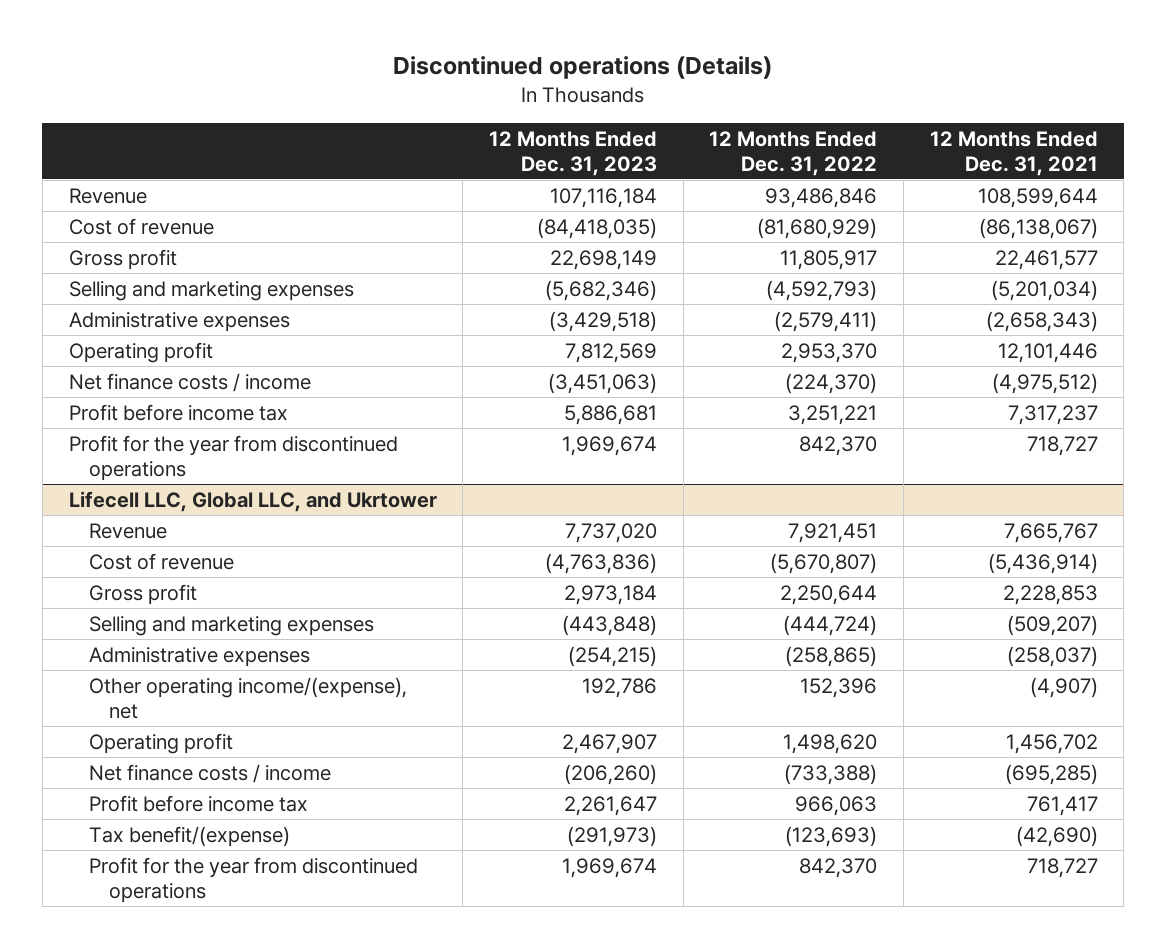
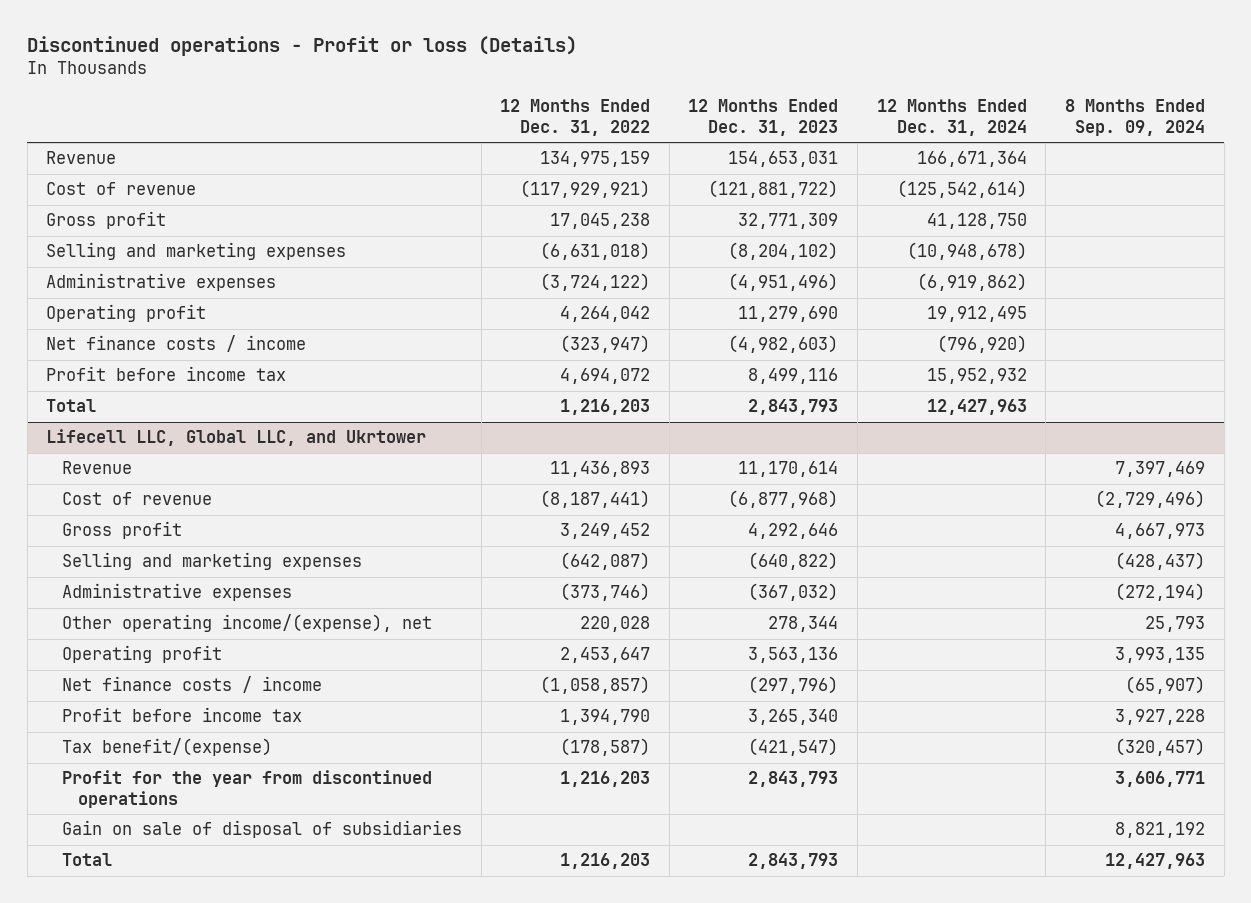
- Discontinued operations (Details)
+ Discontinued operations - Profit or loss (Details)
- | 12 Months Ended Dec. 31, 2023 | 12 Months Ended Dec. 31, 2022 | 12 Months Ended Dec. 31, 2021
+ | 12 Months Ended Dec. 31, 2022 | 12 Months Ended Dec. 31, 2023 | 12 Months Ended Dec. 31, 2024 | 8 Months Ended Sep. 09, 2024
- Revenue | 107,116,184 | 93,486,846 | 108,599,644
- Cost of revenue | (84,418,035) | (81,680,929) | (86,138,067)
- Gross profit | 22,698,149 | 11,805,917 | 22,461,577
- Selling and marketing expenses | (5,682,346) | (4,592,793) | (5,201,034)
- Administrative expenses | (3,429,518) | (2,579,411) | (2,658,343)
- Operating profit | 7,812,569 | 2,953,370 | 12,101,446
- Net finance costs / income | (3,451,063) | (224,370) | (4,975,512)
- Profit before income tax | 5,886,681 | 3,251,221 | 7,317,237
- Profit for the year from discontinued operations | 1,969,674 | 842,370 | 718,727
+ Revenue | 134,975,159 | 154,653,031 | 166,671,364 |
+ Cost of revenue | (117,929,921) | (121,881,722) | (125,542,614) |
+ Gross profit | 17,045,238 | 32,771,309 | 41,128,750 |
+ Selling and marketing expenses | (6,631,018) | (8,204,102) | (10,948,678) |
+ Administrative expenses | (3,724,122) | (4,951,496) | (6,919,862) |
+ Operating profit | 4,264,042 | 11,279,690 | 19,912,495 |
+ Net finance costs / income | (323,947) | (4,982,603) | (796,920) |
+ Profit before income tax | 4,694,072 | 8,499,116 | 15,952,932 |
+ Total | 1,216,203 | 2,843,793 | 12,427,963 |
@ Lifecell LLC, Global LLC, and Ukrtower
- Revenue | 7,737,020 | 7,921,451 | 7,665,767
- Cost of revenue | (4,763,836) | (5,670,807) | (5,436,914)
- Gross profit | 2,973,184 | 2,250,644 | 2,228,853
- Selling and marketing expenses | (443,848) | (444,724) | (509,207)
- Administrative expenses | (254,215) | (258,865) | (258,037)
- Other operating income/(expense), net | 192,786 | 152,396 | (4,907)
- Operating profit | 2,467,907 | 1,498,620 | 1,456,702
- Net finance costs / income | (206,260) | (733,388) | (695,285)
- Profit before income tax | 2,261,647 | 966,063 | 761,417
- Tax benefit/(expense) | (291,973) | (123,693) | (42,690)
- Profit for the year from discontinued operations | 1,969,674 | 842,370 | 718,727
+ Revenue | 11,436,893 | 11,170,614 | | 7,397,469
+ Cost of revenue | (8,187,441) | (6,877,968) | | (2,729,496)
+ Gross profit | 3,249,452 | 4,292,646 | | 4,667,973
+ Selling and marketing expenses | (642,087) | (640,822) | | (428,437)
+ Administrative expenses | (373,746) | (367,032) | | (272,194)
+ Other operating income/(expense), net | 220,028 | 278,344 | | 25,793
+ Operating profit | 2,453,647 | 3,563,136 | | 3,993,135
+ Net finance costs / income | (1,058,857) | (297,796) | | (65,907)
+ Profit before income tax | 1,394,790 | 3,265,340 | | 3,927,228
+ Tax benefit/(expense) | (178,587) | (421,547) | | (320,457)
+ Profit for the year from discontinued operations | 1,216,203 | 2,843,793 | | 3,606,771
+ Gain on sale of disposal of subsidiaries | | | | 8,821,192
+ Total | 1,216,203 | 2,843,793 | | 12,427,963

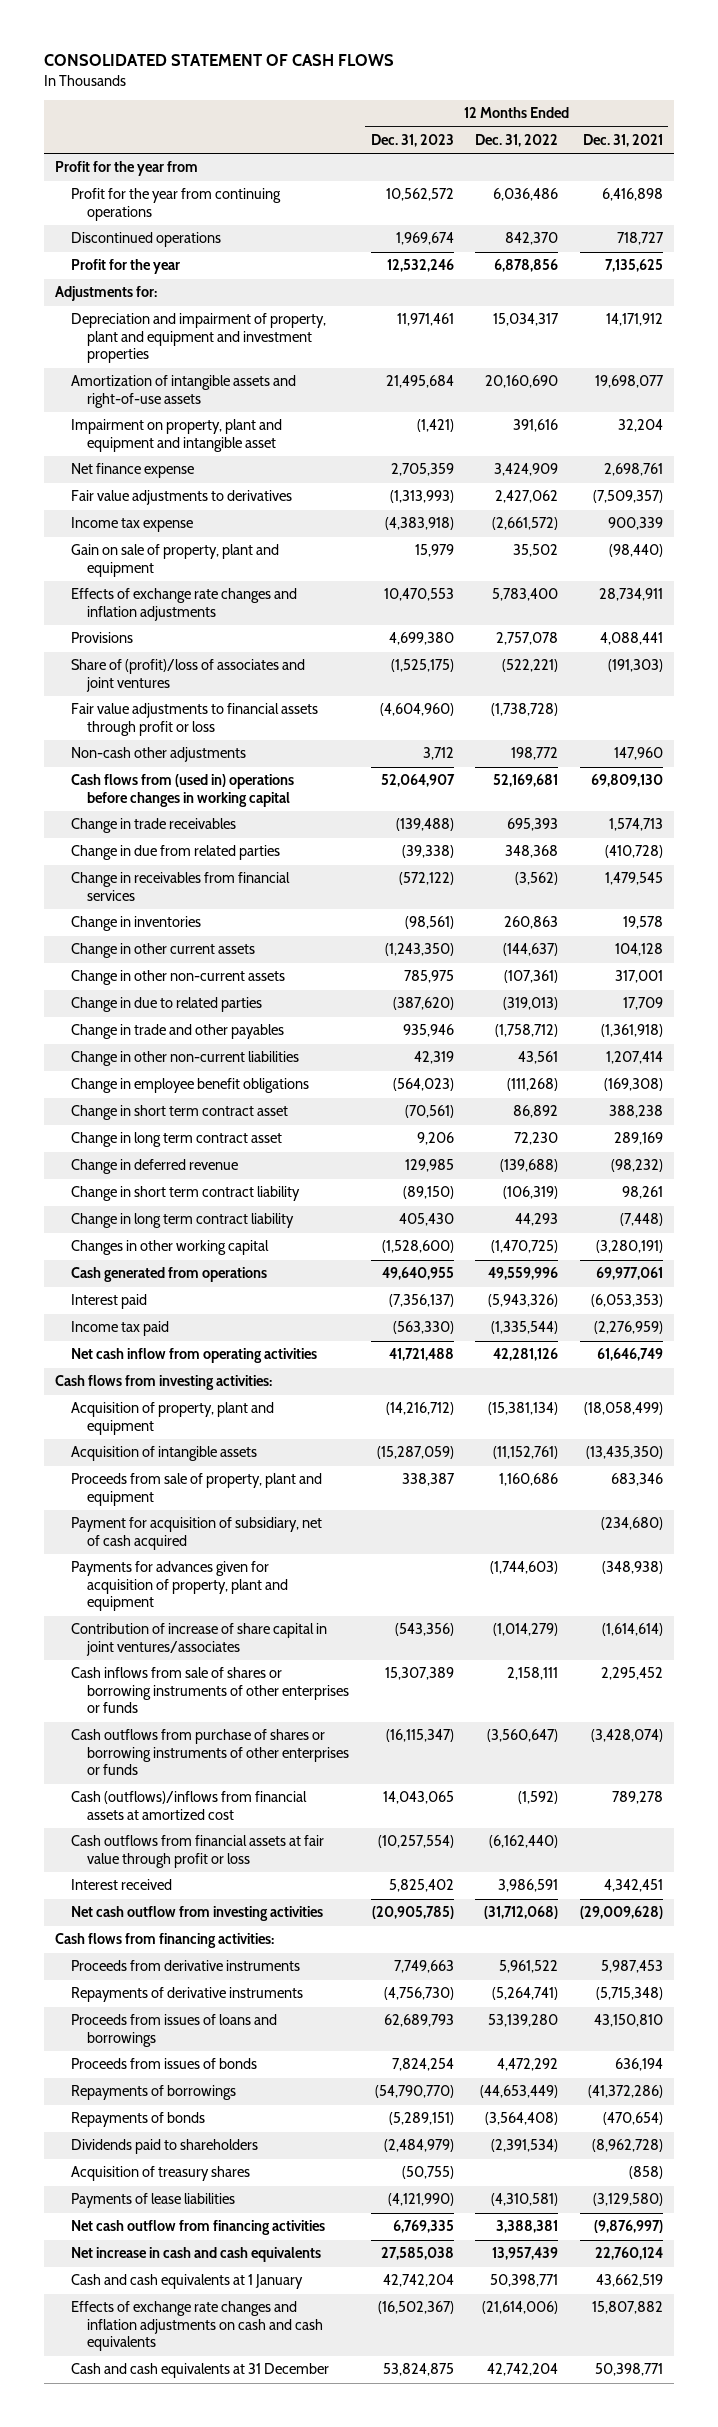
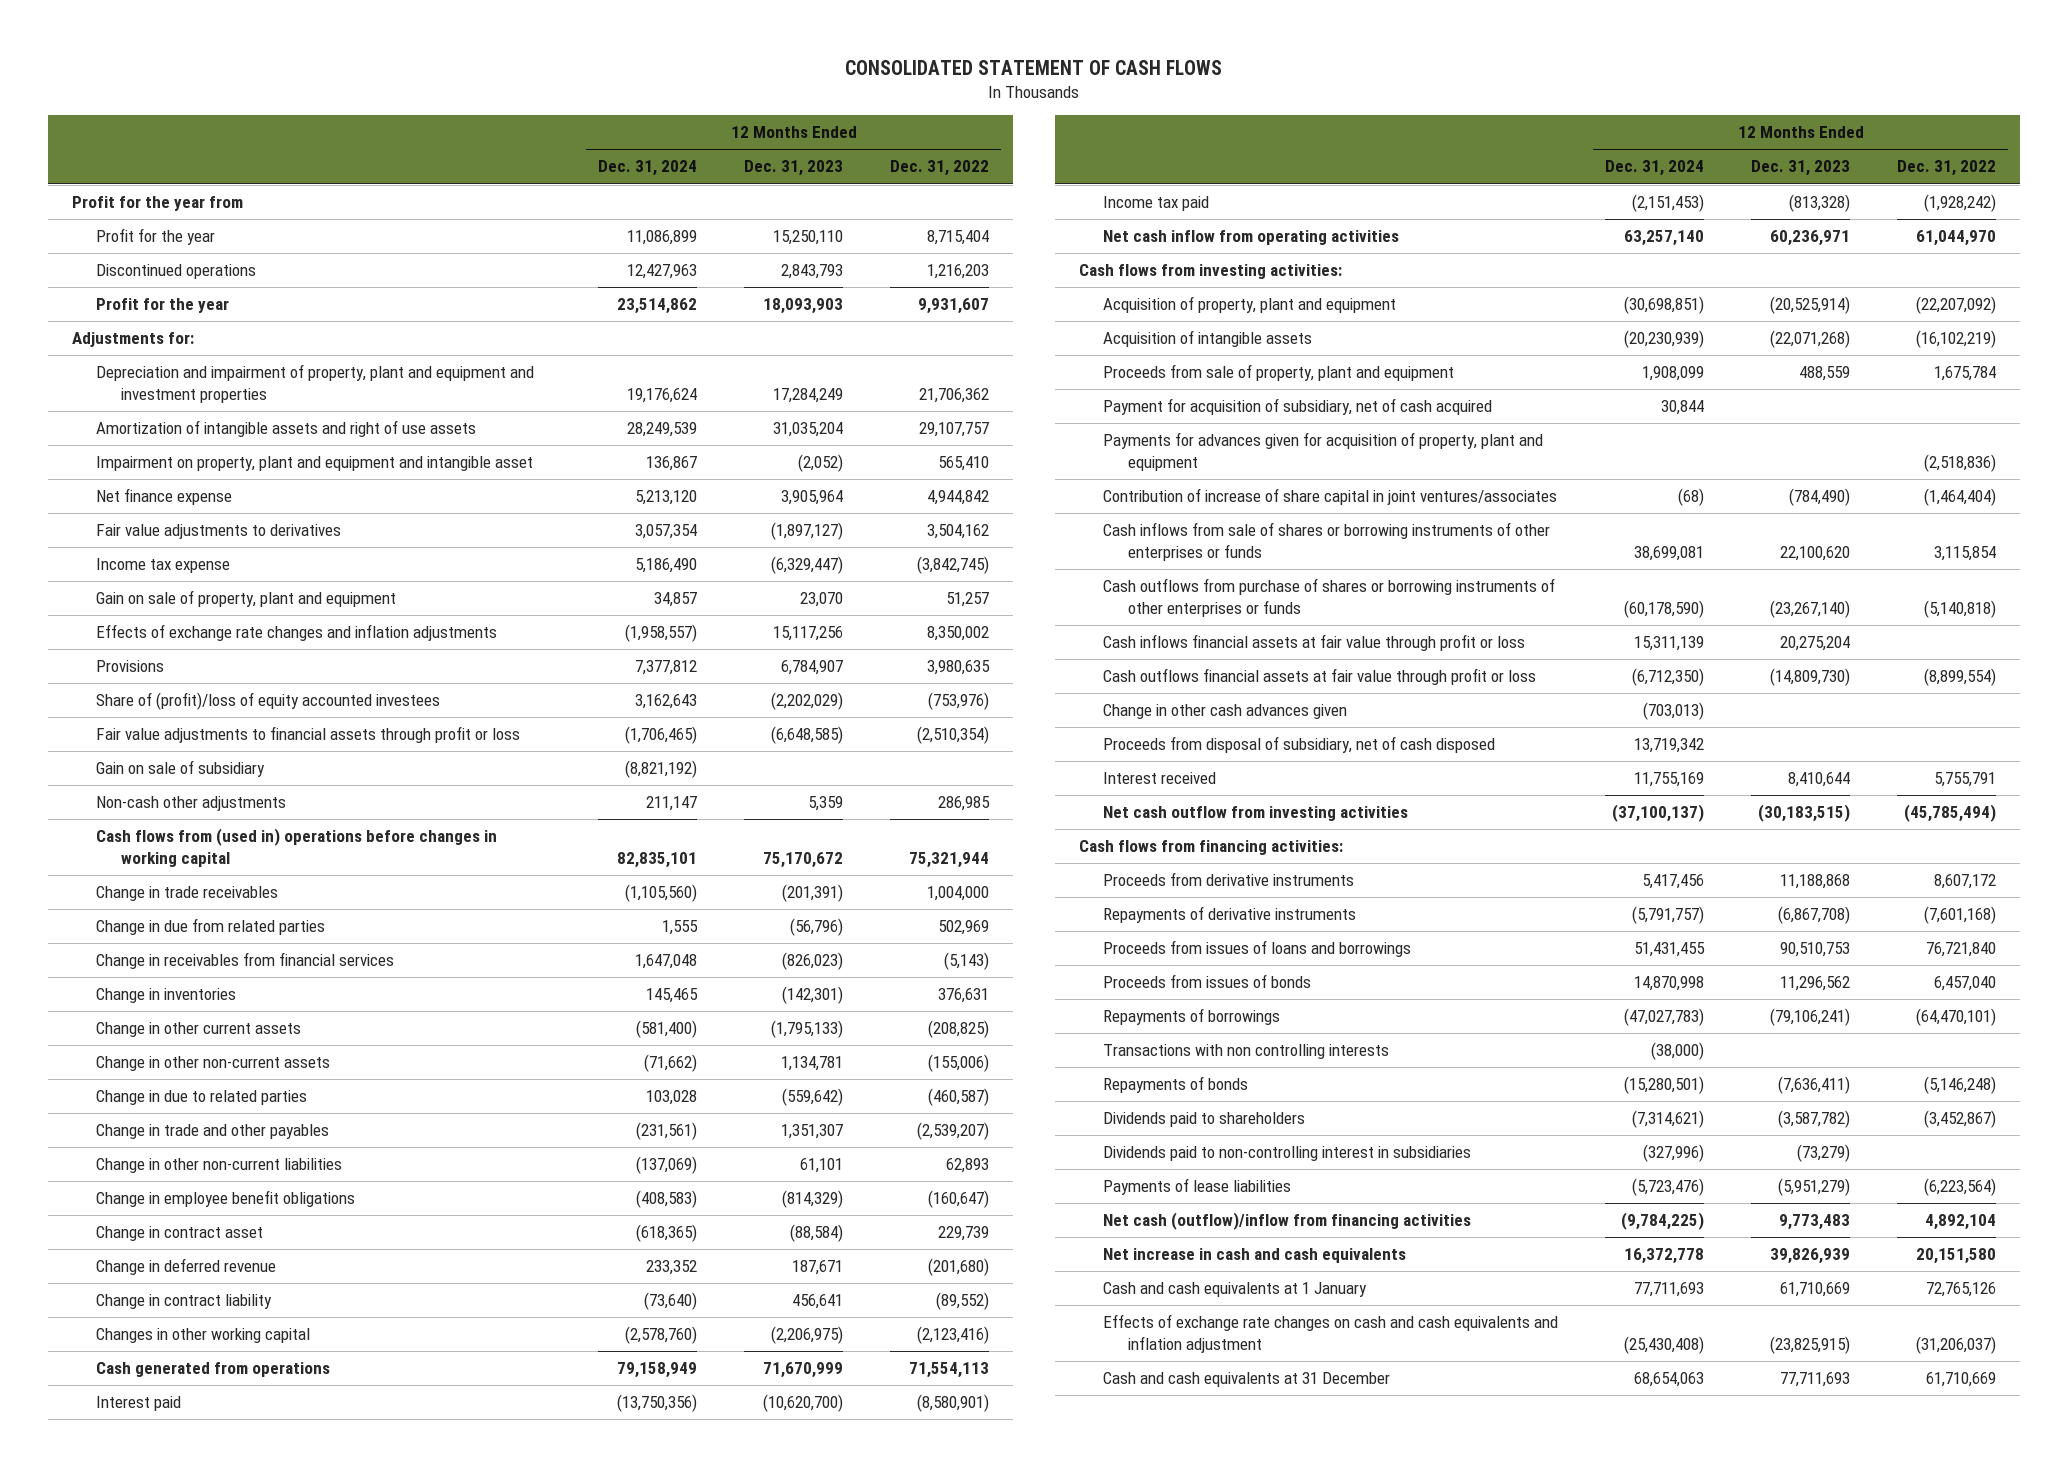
- | 12 Months Ended Dec. 31, 2023 | 12 Months Ended Dec. 31, 2022 | 12 Months Ended Dec. 31, 2021
+ | 12 Months Ended Dec. 31, 2024 | 12 Months Ended Dec. 31, 2023 | 12 Months Ended Dec. 31, 2022
- Profit for the year from continuing operations | 10,562,572 | 6,036,486 | 6,416,898
- Discontinued operations | 1,969,674 | 842,370 | 718,727
- Profit for the year | 12,532,246 | 6,878,856 | 7,135,625
+ Profit for the year | 11,086,899 | 15,250,110 | 8,715,404
+ Discontinued operations | 12,427,963 | 2,843,793 | 1,216,203
+ Profit for the year | 23,514,862 | 18,093,903 | 9,931,607
- Depreciation and impairment of property, plant and equipment and investment properties | 11,971,461 | 15,034,317 | 14,171,912
- Amortization of intangible assets and right-of-use assets | 21,495,684 | 20,160,690 | 19,698,077
- Impairment on property, plant and equipment and intangible asset | (1,421) | 391,616 | 32,204
- Net finance expense | 2,705,359 | 3,424,909 | 2,698,761
- Fair value adjustments to derivatives | (1,313,993) | 2,427,062 | (7,509,357)
- Income tax expense | (4,383,918) | (2,661,572) | 900,339
- Gain on sale of property, plant and equipment | 15,979 | 35,502 | (98,440)
- Effects of exchange rate changes and inflation adjustments | 10,470,553 | 5,783,400 | 28,734,911
- Provisions | 4,699,380 | 2,757,078 | 4,088,441
- Share of (profit)/loss of associates and joint ventures | (1,525,175) | (522,221) | (191,303)
- Fair value adjustments to financial assets through profit or loss | (4,604,960) | (1,738,728) |
- Non-cash other adjustments | 3,712 | 198,772 | 147,960
- Cash flows from (used in) operations before changes in working capital | 52,064,907 | 52,169,681 | 69,809,130
- Change in trade receivables | (139,488) | 695,393 | 1,574,713
- Change in due from related parties | (39,338) | 348,368 | (410,728)
- Change in receivables from financial services | (572,122) | (3,562) | 1,479,545
- Change in inventories | (98,561) | 260,863 | 19,578
- Change in other current assets | (1,243,350) | (144,637) | 104,128
- Change in other non-current assets | 785,975 | (107,361) | 317,001
- Change in due to related parties | (387,620) | (319,013) | 17,709
- Change in trade and other payables | 935,946 | (1,758,712) | (1,361,918)
- Change in other non-current liabilities | 42,319 | 43,561 | 1,207,414
- Change in employee benefit obligations | (564,023) | (111,268) | (169,308)
- Change in short term contract asset | (70,561) | 86,892 | 388,238
- Change in long term contract asset | 9,206 | 72,230 | 289,169
- Change in deferred revenue | 129,985 | (139,688) | (98,232)
- Change in short term contract liability | (89,150) | (106,319) | 98,261
- Change in long term contract liability | 405,430 | 44,293 | (7,448)
- Changes in other working capital | (1,528,600) | (1,470,725) | (3,280,191)
- Cash generated from operations | 49,640,955 | 49,559,996 | 69,977,061
- Interest paid | (7,356,137) | (5,943,326) | (6,053,353)
- Income tax paid | (563,330) | (1,335,544) | (2,276,959)
- Net cash inflow from operating activities | 41,721,488 | 42,281,126 | 61,646,749
+ Depreciation and impairment of property, plant and equipment and investment properties | 19,176,624 | 17,284,249 | 21,706,362
+ Amortization of intangible assets and right of use assets | 28,249,539 | 31,035,204 | 29,107,757
+ Impairment on property, plant and equipment and intangible asset | 136,867 | (2,052) | 565,410
+ Net finance expense | 5,213,120 | 3,905,964 | 4,944,842
+ Fair value adjustments to derivatives | 3,057,354 | (1,897,127) | 3,504,162
+ Income tax expense | 5,186,490 | (6,329,447) | (3,842,745)
+ Gain on sale of property, plant and equipment | 34,857 | 23,070 | 51,257
+ Effects of exchange rate changes and inflation adjustments | (1,958,557) | 15,117,256 | 8,350,002
+ Provisions | 7,377,812 | 6,784,907 | 3,980,635
+ Share of (profit)/loss of equity accounted investees | 3,162,643 | (2,202,029) | (753,976)
+ Fair value adjustments to financial assets through profit or loss | (1,706,465) | (6,648,585) | (2,510,354)
+ Gain on sale of subsidiary | (8,821,192) | |
+ Non-cash other adjustments | 211,147 | 5,359 | 286,985
+ Cash flows from (used in) operations before changes in working capital | 82,835,101 | 75,170,672 | 75,321,944
+ Change in trade receivables | (1,105,560) | (201,391) | 1,004,000
+ Change in due from related parties | 1,555 | (56,796) | 502,969
+ Change in receivables from financial services | 1,647,048 | (826,023) | (5,143)
+ Change in inventories | 145,465 | (142,301) | 376,631
+ Change in other current assets | (581,400) | (1,795,133) | (208,825)
+ Change in other non-current assets | (71,662) | 1,134,781 | (155,006)
+ Change in due to related parties | 103,028 | (559,642) | (460,587)
+ Change in trade and other payables | (231,561) | 1,351,307 | (2,539,207)
+ Change in other non-current liabilities | (137,069) | 61,101 | 62,893
+ Change in employee benefit obligations | (408,583) | (814,329) | (160,647)
+ Change in contract asset | (618,365) | (88,584) | 229,739
+ Change in deferred revenue | 233,352 | 187,671 | (201,680)
+ Change in contract liability | (73,640) | 456,641 | (89,552)
+ Changes in other working capital | (2,578,760) | (2,206,975) | (2,123,416)
+ Cash generated from operations | 79,158,949 | 71,670,999 | 71,554,113
+ Interest paid | (13,750,356) | (10,620,700) | (8,580,901)
+ Income tax paid | (2,151,453) | (813,328) | (1,928,242)
+ Net cash inflow from operating activities | 63,257,140 | 60,236,971 | 61,044,970
- Acquisition of property, plant and equipment | (14,216,712) | (15,381,134) | (18,058,499)
- Acquisition of intangible assets | (15,287,059) | (11,152,761) | (13,435,350)
- Proceeds from sale of property, plant and equipment | 338,387 | 1,160,686 | 683,346
+ Acquisition of property, plant and equipment | (30,698,851) | (20,525,914) | (22,207,092)
+ Acquisition of intangible assets | (20,230,939) | (22,071,268) | (16,102,219)
+ Proceeds from sale of property, plant and equipment | 1,908,099 | 488,559 | 1,675,784
- Payments for advances given for acquisition of property, plant and equipment | | (1,744,603) | (348,938)
- Contribution of increase of share capital in joint ventures/associates | (543,356) | (1,014,279) | (1,614,614)
- Cash inflows from sale of shares or borrowing instruments of other enterprises or funds | 15,307,389 | 2,158,111 | 2,295,452
- Cash outflows from purchase of shares or borrowing instruments of other enterprises or funds | (16,115,347) | (3,560,647) | (3,428,074)
- Cash (outflows)/inflows from financial assets at amortized cost | 14,043,065 | (1,592) | 789,278
- Cash outflows from financial assets at fair value through profit or loss | (10,257,554) | (6,162,440) |
- Interest received | 5,825,402 | 3,986,591 | 4,342,451
- Net cash outflow from investing activities | (20,905,785) | (31,712,068) | (29,009,628)
+ Payments for advances given for acquisition of property, plant and equipment | | | (2,518,836)
+ Contribution of increase of share capital in joint ventures/associates | (68) | (784,490) | (1,464,404)
+ Cash inflows from sale of shares or borrowing instruments of other enterprises or funds | 38,699,081 | 22,100,620 | 3,115,854
+ Cash outflows from purchase of shares or borrowing instruments of other enterprises or funds | (60,178,590) | (23,267,140) | (5,140,818)
+ Cash inflows financial assets at fair value through profit or loss | 15,311,139 | 20,275,204 |
+ Cash outflows financial assets at fair value through profit or loss | (6,712,350) | (14,809,730) | (8,899,554)
+ Change in other cash advances given | (703,013) | |
+ Proceeds from disposal of subsidiary, net of cash disposed | 13,719,342 | |
+ Interest received | 11,755,169 | 8,410,644 | 5,755,791
+ Net cash outflow from investing activities | (37,100,137) | (30,183,515) | (45,785,494)
- Proceeds from derivative instruments | 7,749,663 | 5,961,522 | 5,987,453
- Repayments of derivative instruments | (4,756,730) | (5,264,741) | (5,715,348)
- Proceeds from issues of loans and borrowings | 62,689,793 | 53,139,280 | 43,150,810
- Proceeds from issues of bonds | 7,824,254 | 4,472,292 | 636,194
- Repayments of borrowings | (54,790,770) | (44,653,449) | (41,372,286)
- Repayments of bonds | (5,289,151) | (3,564,408) | (470,654)
- Dividends paid to shareholders | (2,484,979) | (2,391,534) | (8,962,728)
- Acquisition of treasury shares | (50,755) | | (858)
- Payments of lease liabilities | (4,121,990) | (4,310,581) | (3,129,580)
- Net cash outflow from financing activities | 6,769,335 | 3,388,381 | (9,876,997)
- Net increase in cash and cash equivalents | 27,585,038 | 13,957,439 | 22,760,124
- Cash and cash equivalents at 1 January | 42,742,204 | 50,398,771 | 43,662,519
- Effects of exchange rate changes and inflation adjustments on cash and cash equivalents | (16,502,367) | (21,614,006) | 15,807,882
- Cash and cash equivalents at 31 December | 53,824,875 | 42,742,204 | 50,398,771
+ Proceeds from derivative instruments | 5,417,456 | 11,188,868 | 8,607,172
+ Repayments of derivative instruments | (5,791,757) | (6,867,708) | (7,601,168)
+ Proceeds from issues of loans and borrowings | 51,431,455 | 90,510,753 | 76,721,840
+ Proceeds from issues of bonds | 14,870,998 | 11,296,562 | 6,457,040
+ Repayments of borrowings | (47,027,783) | (79,106,241) | (64,470,101)
+ Transactions with non controlling interests | (38,000) | |
+ Repayments of bonds | (15,280,501) | (7,636,411) | (5,146,248)
+ Dividends paid to shareholders | (7,314,621) | (3,587,782) | (3,452,867)
+ Dividends paid to non-controlling interest in subsidiaries | (327,996) | (73,279) |
+ Payments of lease liabilities | (5,723,476) | (5,951,279) | (6,223,564)
+ Net cash (outflow)/inflow from financing activities | (9,784,225) | 9,773,483 | 4,892,104
+ Net increase in cash and cash equivalents | 16,372,778 | 39,826,939 | 20,151,580
+ Cash and cash equivalents at 1 January | 77,711,693 | 61,710,669 | 72,765,126
+ Effects of exchange rate changes on cash and cash equivalents and inflation adjustment | (25,430,408) | (23,825,915) | (31,206,037)
+ Cash and cash equivalents at 31 December | 68,654,063 | 77,711,693 | 61,710,669

